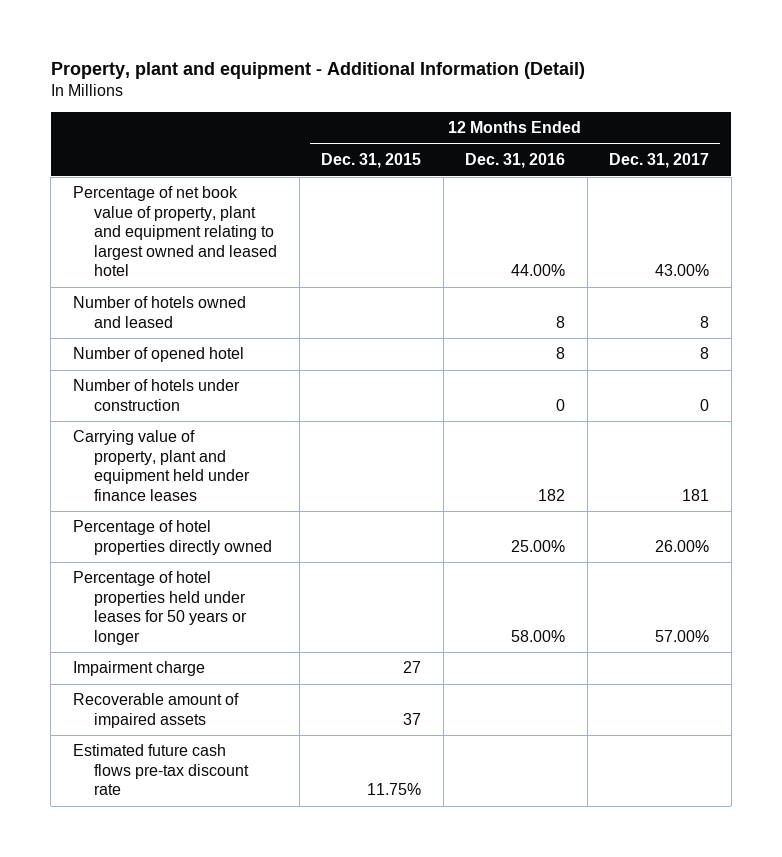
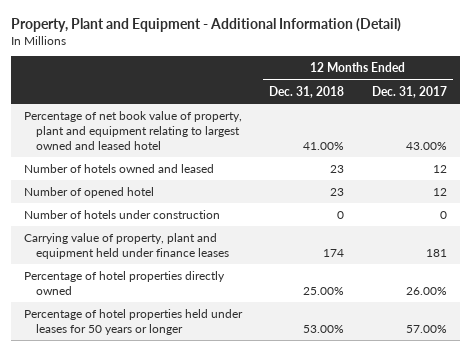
- Property, plant and equipment - Additional Information (Detail)
+ Property, Plant and Equipment - Additional Information (Detail)
- | 12 Months Ended Dec. 31, 2015 | 12 Months Ended Dec. 31, 2016 | 12 Months Ended Dec. 31, 2017
+ | 12 Months Ended Dec. 31, 2018 | 12 Months Ended Dec. 31, 2017
- Number of hotels owned and leased | | 8 | 8
- Number of opened hotel | | 8 | 8
+ Number of hotels owned and leased | 23 | 12
+ Number of opened hotel | 23 | 12
- Impairment charge | 27 | |
- Recoverable amount of impaired assets | 37 | |
- Estimated future cash flows pre-tax discount rate | 11.75% | |

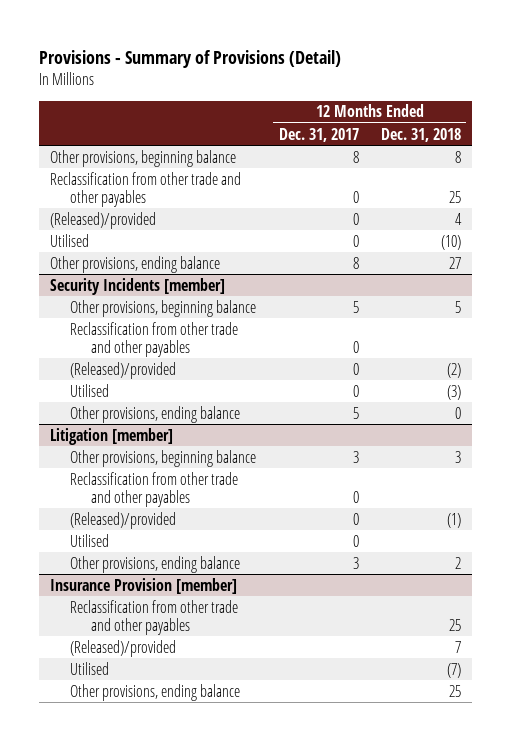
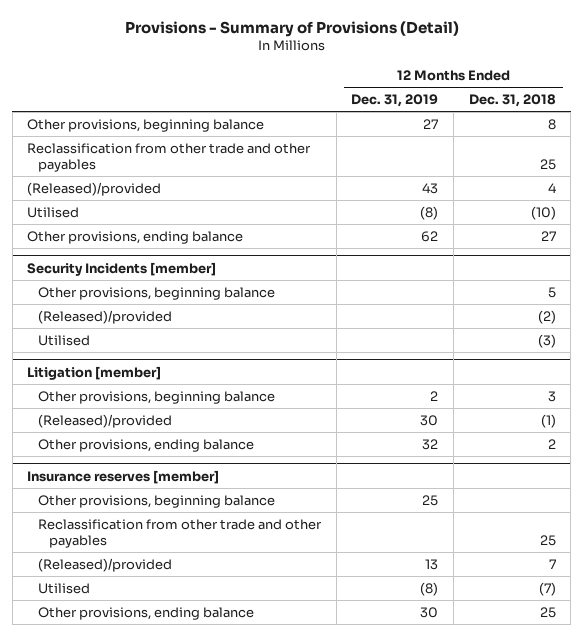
- | 12 Months Ended Dec. 31, 2017 | 12 Months Ended Dec. 31, 2018
+ | 12 Months Ended Dec. 31, 2019 | 12 Months Ended Dec. 31, 2018
@ Security Incidents [member]
- Reclassification from other trade and other payables | 0 |
- Other provisions, ending balance | 5 | 0
@ Litigation [member]
- Reclassification from other trade and other payables | 0 |
- Utilised | 0 |
- Insurance Provision [member]
+ Insurance reserves [member]
+ Other provisions, beginning balance | 25 |

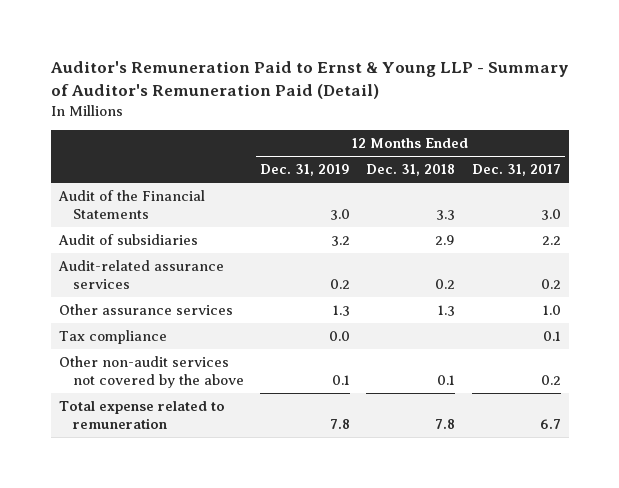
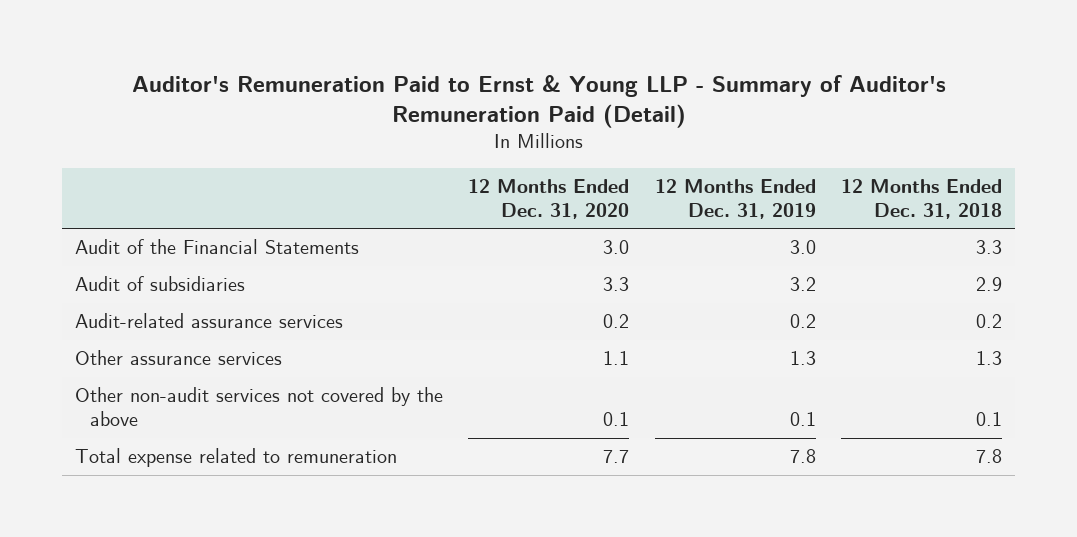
- | 12 Months Ended Dec. 31, 2019 | 12 Months Ended Dec. 31, 2018 | 12 Months Ended Dec. 31, 2017
+ | 12 Months Ended Dec. 31, 2020 | 12 Months Ended Dec. 31, 2019 | 12 Months Ended Dec. 31, 2018
- Tax compliance | 0.0 | | 0.1

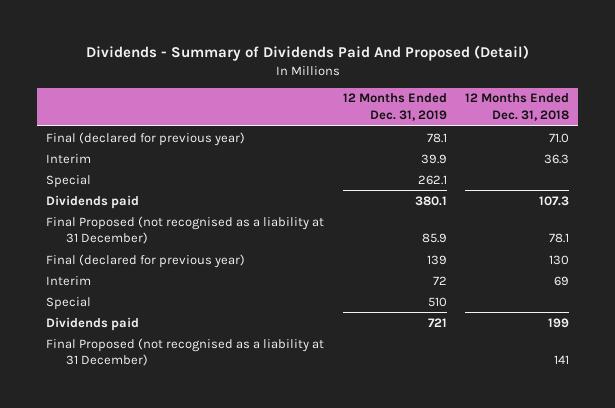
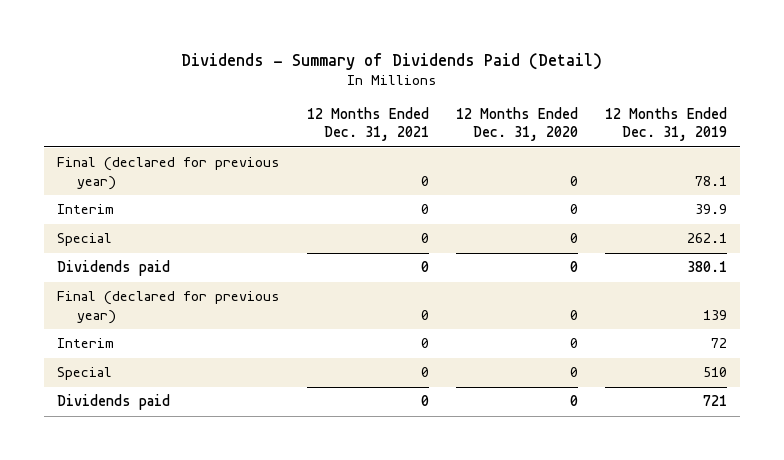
- Dividends - Summary of Dividends Paid And Proposed (Detail)
+ Dividends - Summary of Dividends Paid (Detail)
- | 12 Months Ended Dec. 31, 2019 | 12 Months Ended Dec. 31, 2018
+ | 12 Months Ended Dec. 31, 2021 | 12 Months Ended Dec. 31, 2020 | 12 Months Ended Dec. 31, 2019
- Final Proposed (not recognised as a liability at 31 December) | 85.9 | 78.1
- Final Proposed (not recognised as a liability at 31 December) | | 141

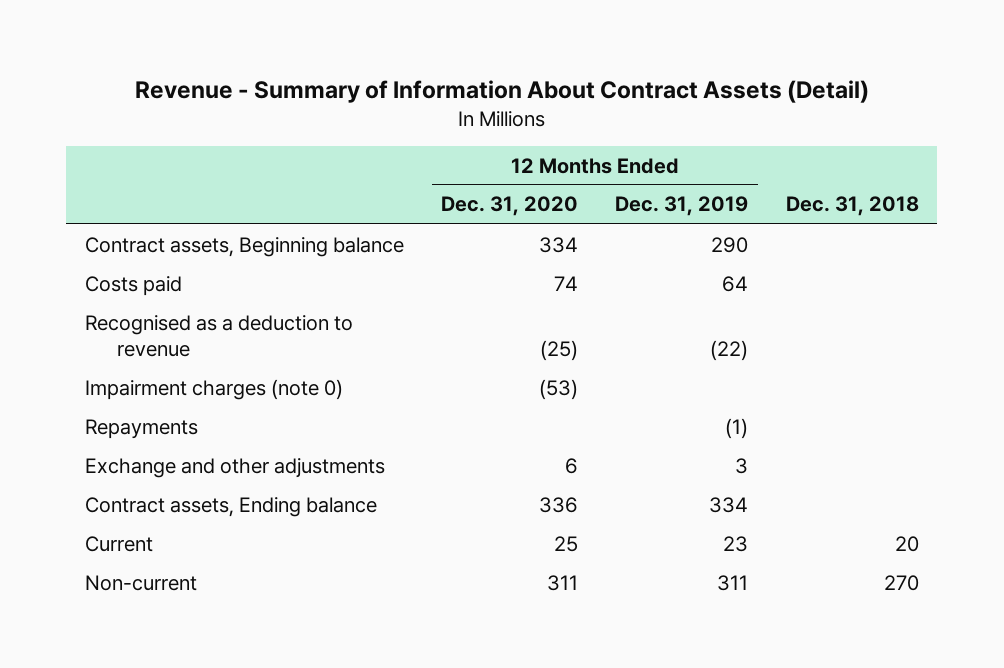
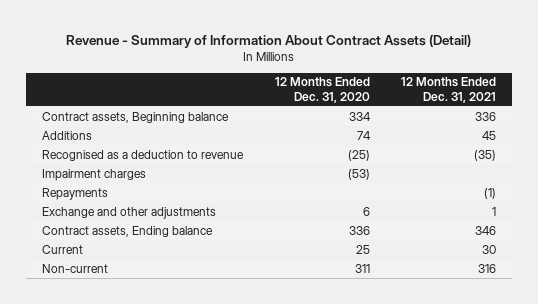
- | 12 Months Ended Dec. 31, 2020 | 12 Months Ended Dec. 31, 2019 | Dec. 31, 2018
+ | 12 Months Ended Dec. 31, 2020 | 12 Months Ended Dec. 31, 2021
- Costs paid | 74 | 64 |
+ Additions | 74 | 45
- Impairment charges (note 0) | (53) | |
+ Impairment charges | (53) |

